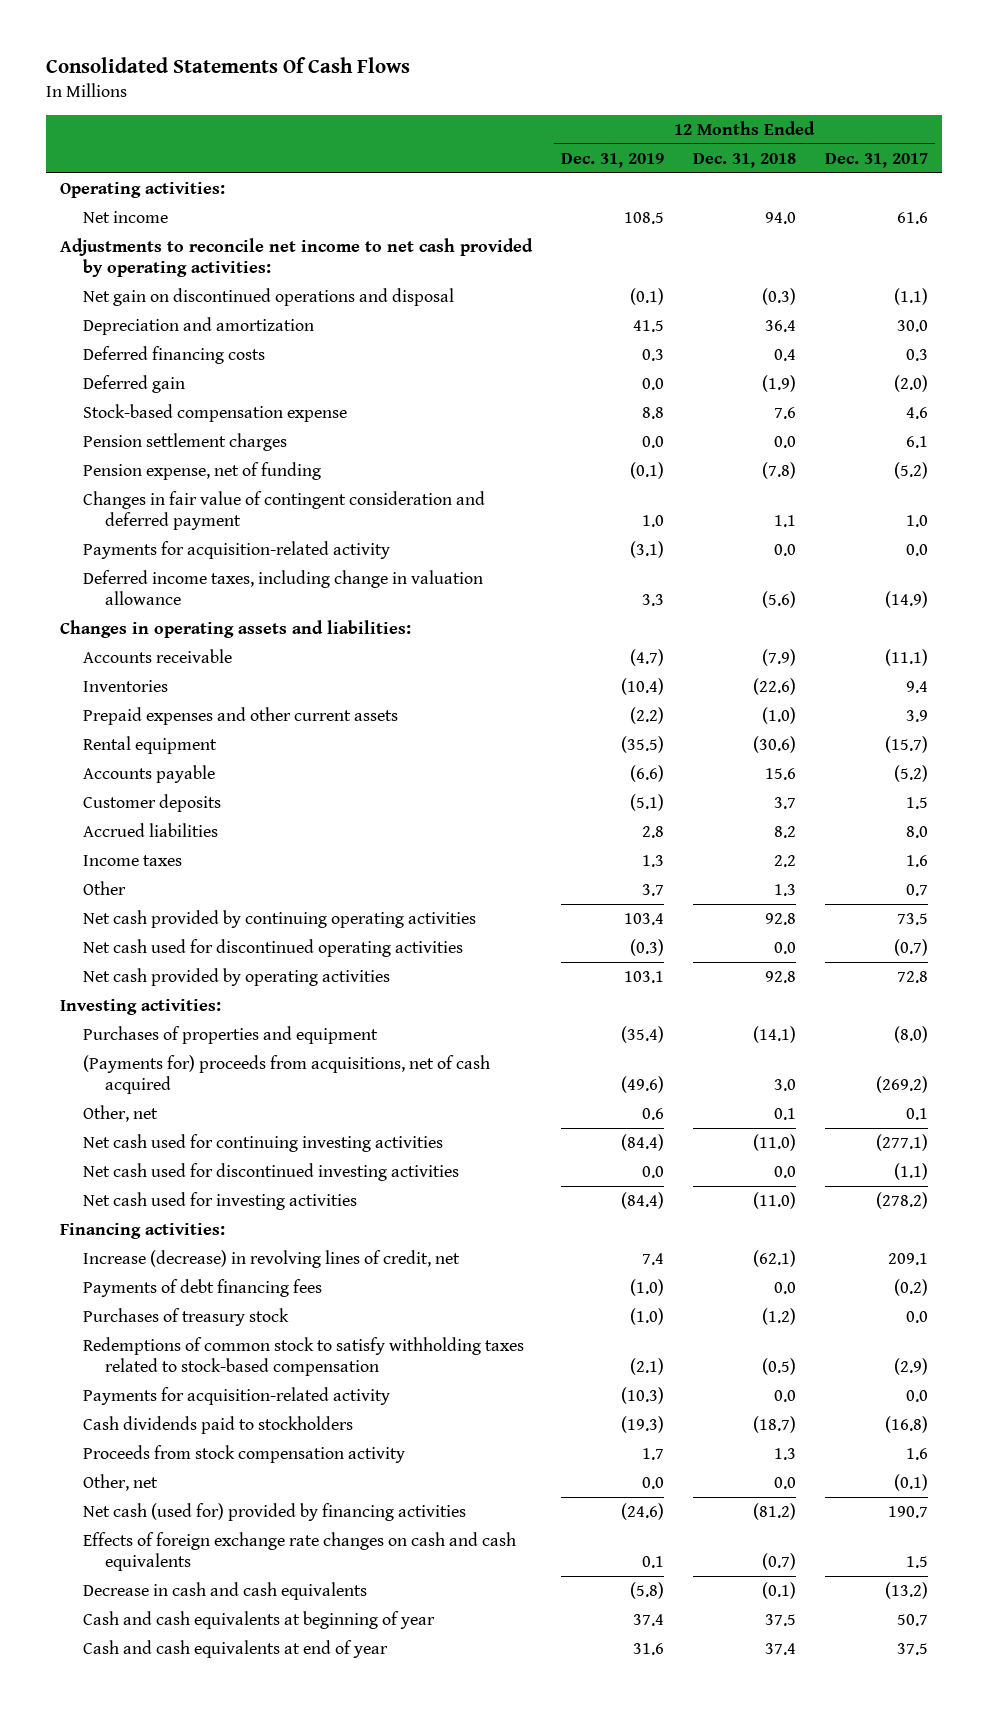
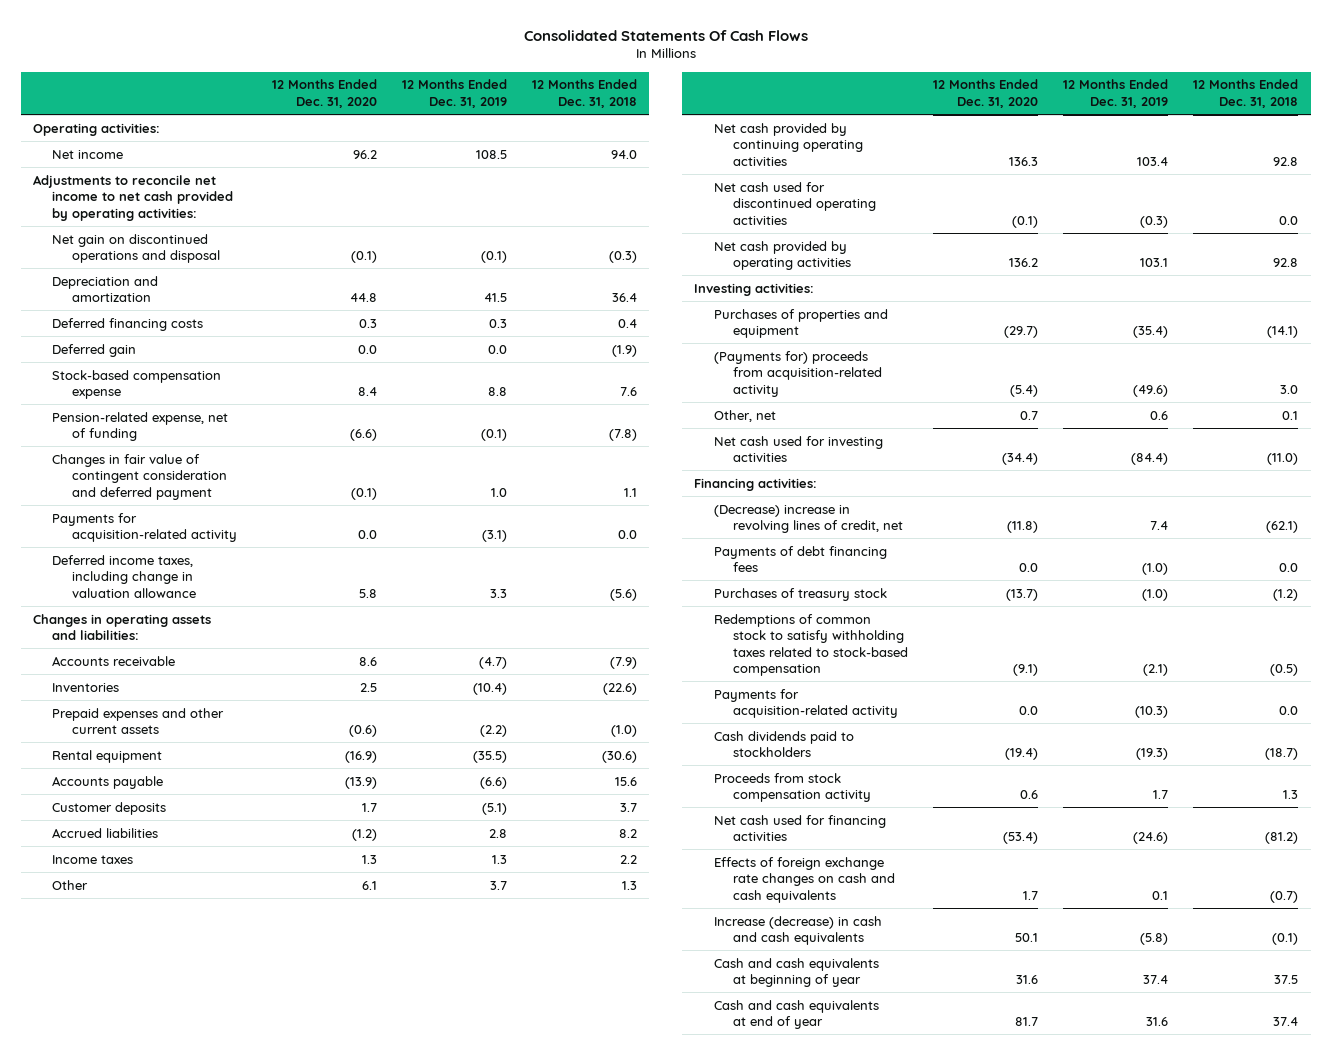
- | 12 Months Ended Dec. 31, 2019 | 12 Months Ended Dec. 31, 2018 | 12 Months Ended Dec. 31, 2017
+ | 12 Months Ended Dec. 31, 2020 | 12 Months Ended Dec. 31, 2019 | 12 Months Ended Dec. 31, 2018
- Pension settlement charges | 0.0 | 0.0 | 6.1
- Pension expense, net of funding | (0.1) | (7.8) | (5.2)
+ Pension-related expense, net of funding | (6.6) | (0.1) | (7.8)
- (Payments for) proceeds from acquisitions, net of cash acquired | (49.6) | 3.0 | (269.2)
+ (Payments for) proceeds from acquisition-related activity | (5.4) | (49.6) | 3.0
- Net cash used for continuing investing activities | (84.4) | (11.0) | (277.1)
- Net cash used for discontinued investing activities | 0.0 | 0.0 | (1.1)
- Increase (decrease) in revolving lines of credit, net | 7.4 | (62.1) | 209.1
+ (Decrease) increase in revolving lines of credit, net | (11.8) | 7.4 | (62.1)
- Other, net | 0.0 | 0.0 | (0.1)
- Net cash (used for) provided by financing activities | (24.6) | (81.2) | 190.7
+ Net cash used for financing activities | (53.4) | (24.6) | (81.2)
- Decrease in cash and cash equivalents | (5.8) | (0.1) | (13.2)
+ Increase (decrease) in cash and cash equivalents | 50.1 | (5.8) | (0.1)

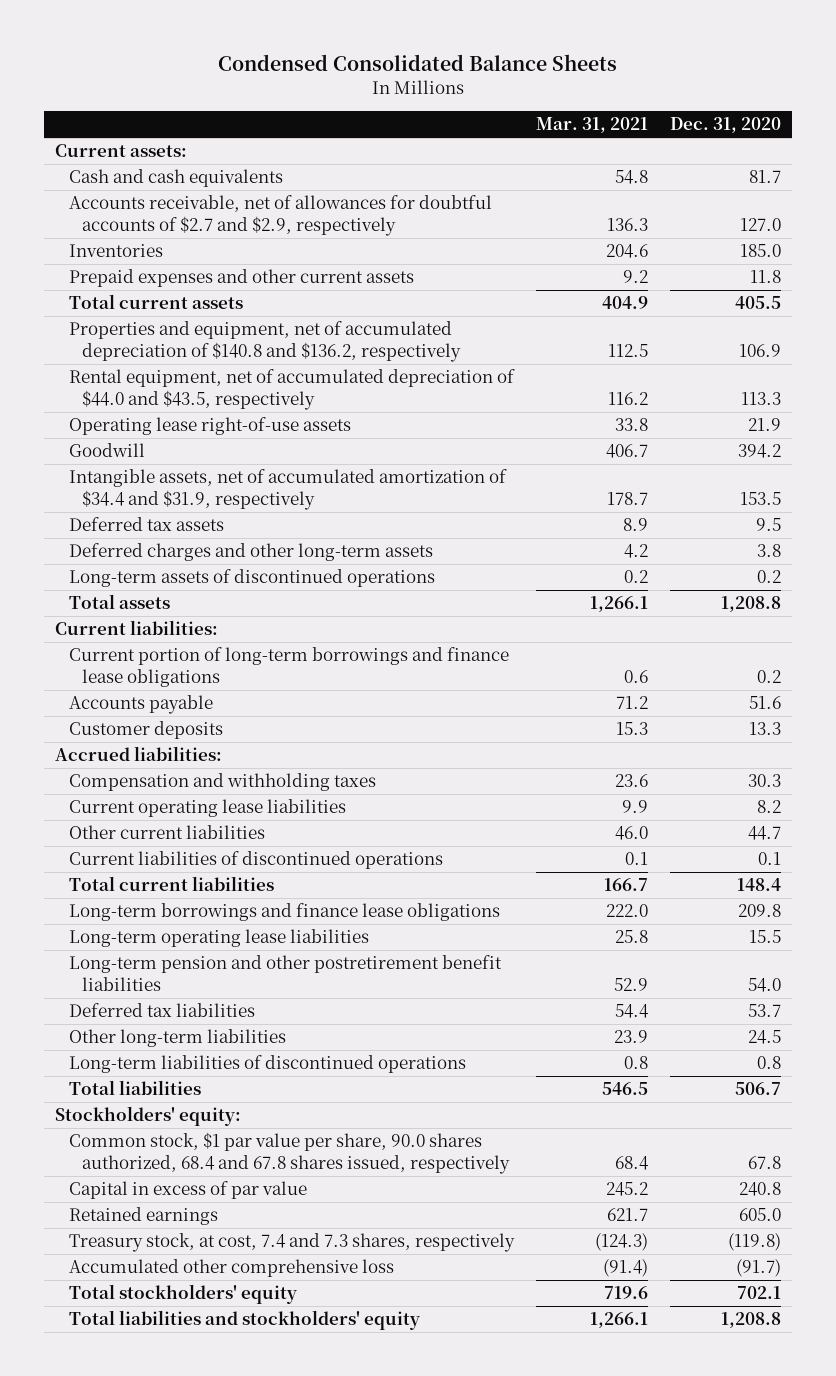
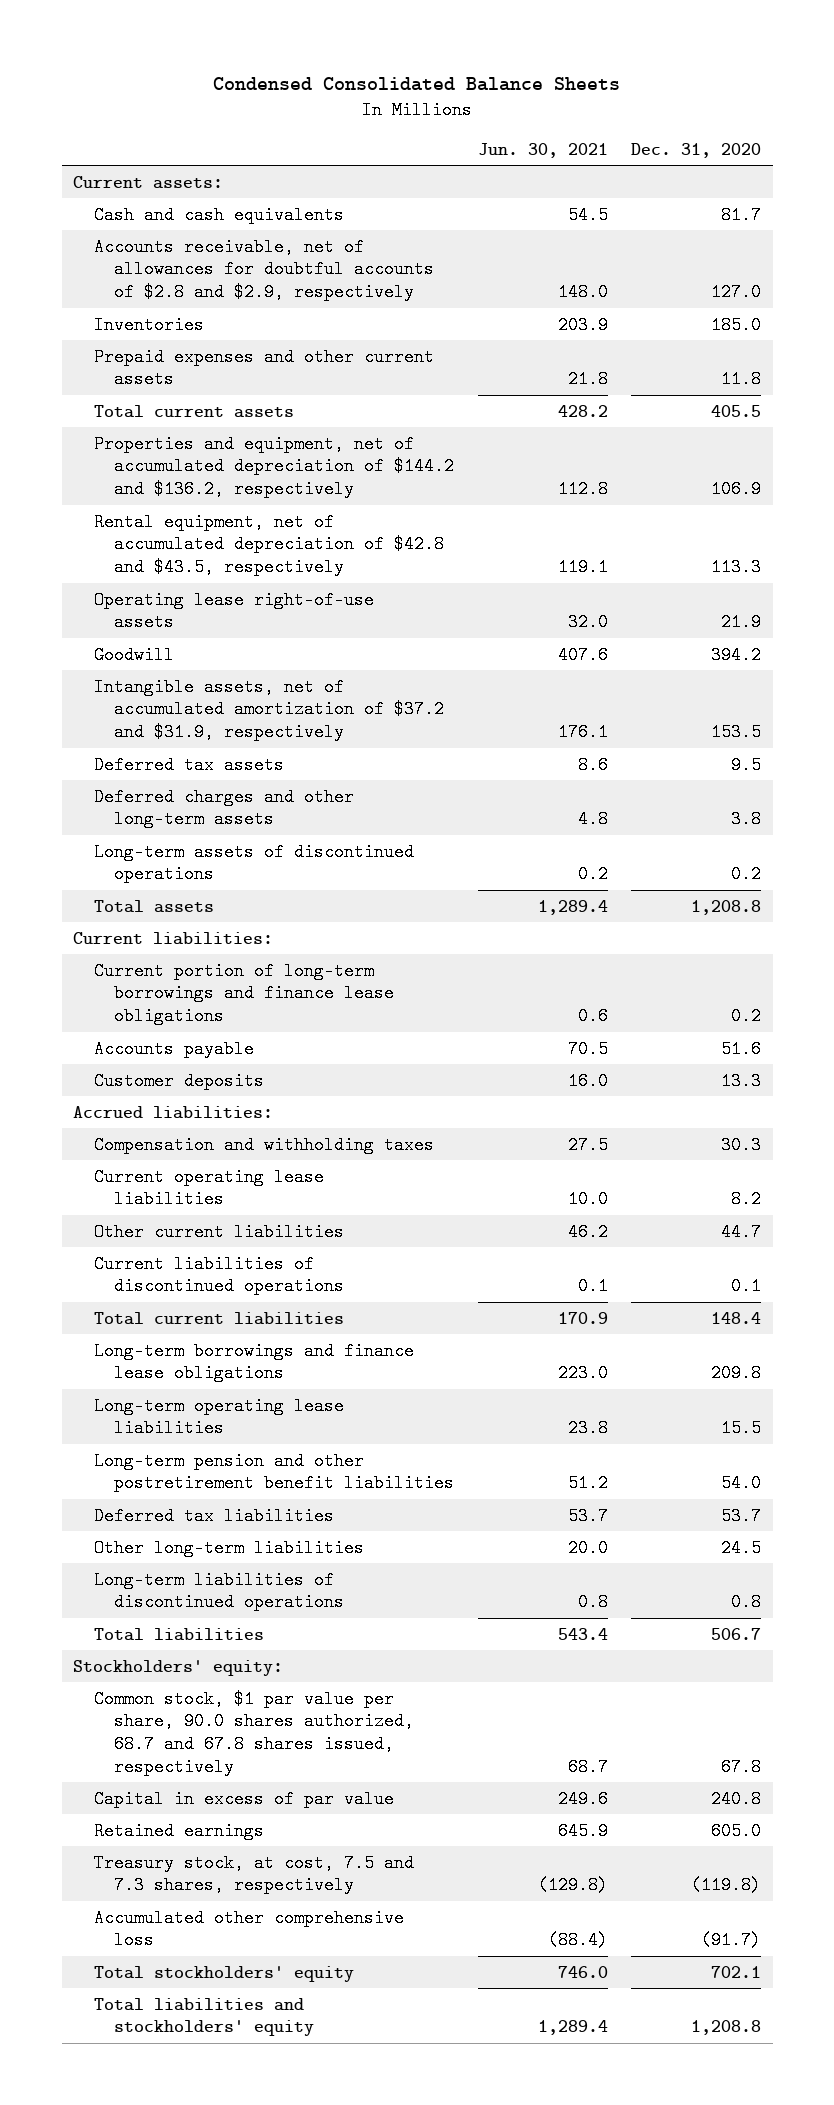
- | Mar. 31, 2021 | Dec. 31, 2020
+ | Jun. 30, 2021 | Dec. 31, 2020
- Accounts receivable, net of allowances for doubtful accounts of $2.7 and $2.9, respectively | 136.3 | 127.0
+ Accounts receivable, net of allowances for doubtful accounts of $2.8 and $2.9, respectively | 148.0 | 127.0
- Properties and equipment, net of accumulated depreciation of $140.8 and $136.2, respectively | 112.5 | 106.9
- Rental equipment, net of accumulated depreciation of $44.0 and $43.5, respectively | 116.2 | 113.3
+ Properties and equipment, net of accumulated depreciation of $144.2 and $136.2, respectively | 112.8 | 106.9
+ Rental equipment, net of accumulated depreciation of $42.8 and $43.5, respectively | 119.1 | 113.3
- Intangible assets, net of accumulated amortization of $34.4 and $31.9, respectively | 178.7 | 153.5
+ Intangible assets, net of accumulated amortization of $37.2 and $31.9, respectively | 176.1 | 153.5
- Common stock, $1 par value per share, 90.0 shares authorized, 68.4 and 67.8 shares issued, respectively | 68.4 | 67.8
+ Common stock, $1 par value per share, 90.0 shares authorized, 68.7 and 67.8 shares issued, respectively | 68.7 | 67.8
- Treasury stock, at cost, 7.4 and 7.3 shares, respectively | (124.3) | (119.8)
+ Treasury stock, at cost, 7.5 and 7.3 shares, respectively | (129.8) | (119.8)

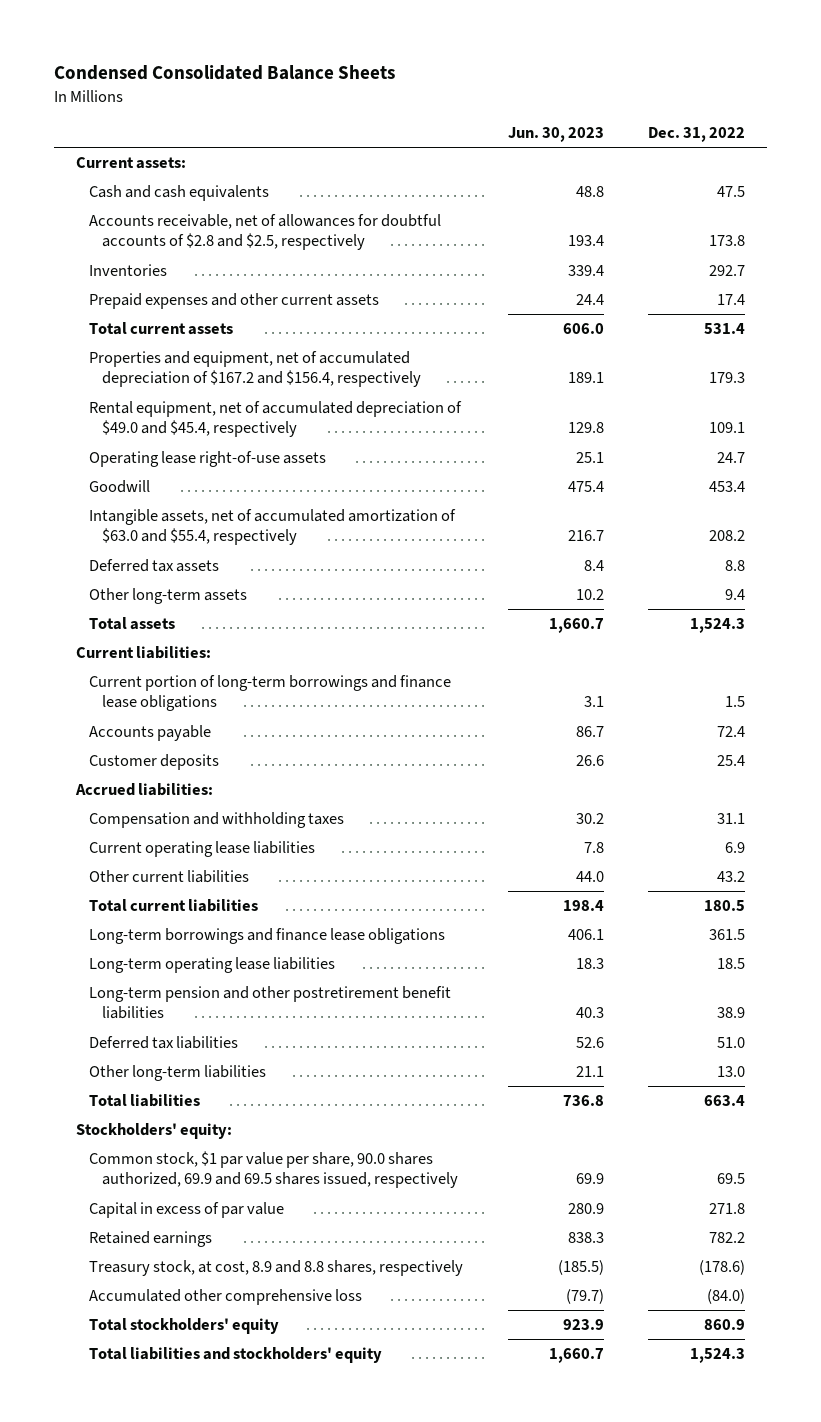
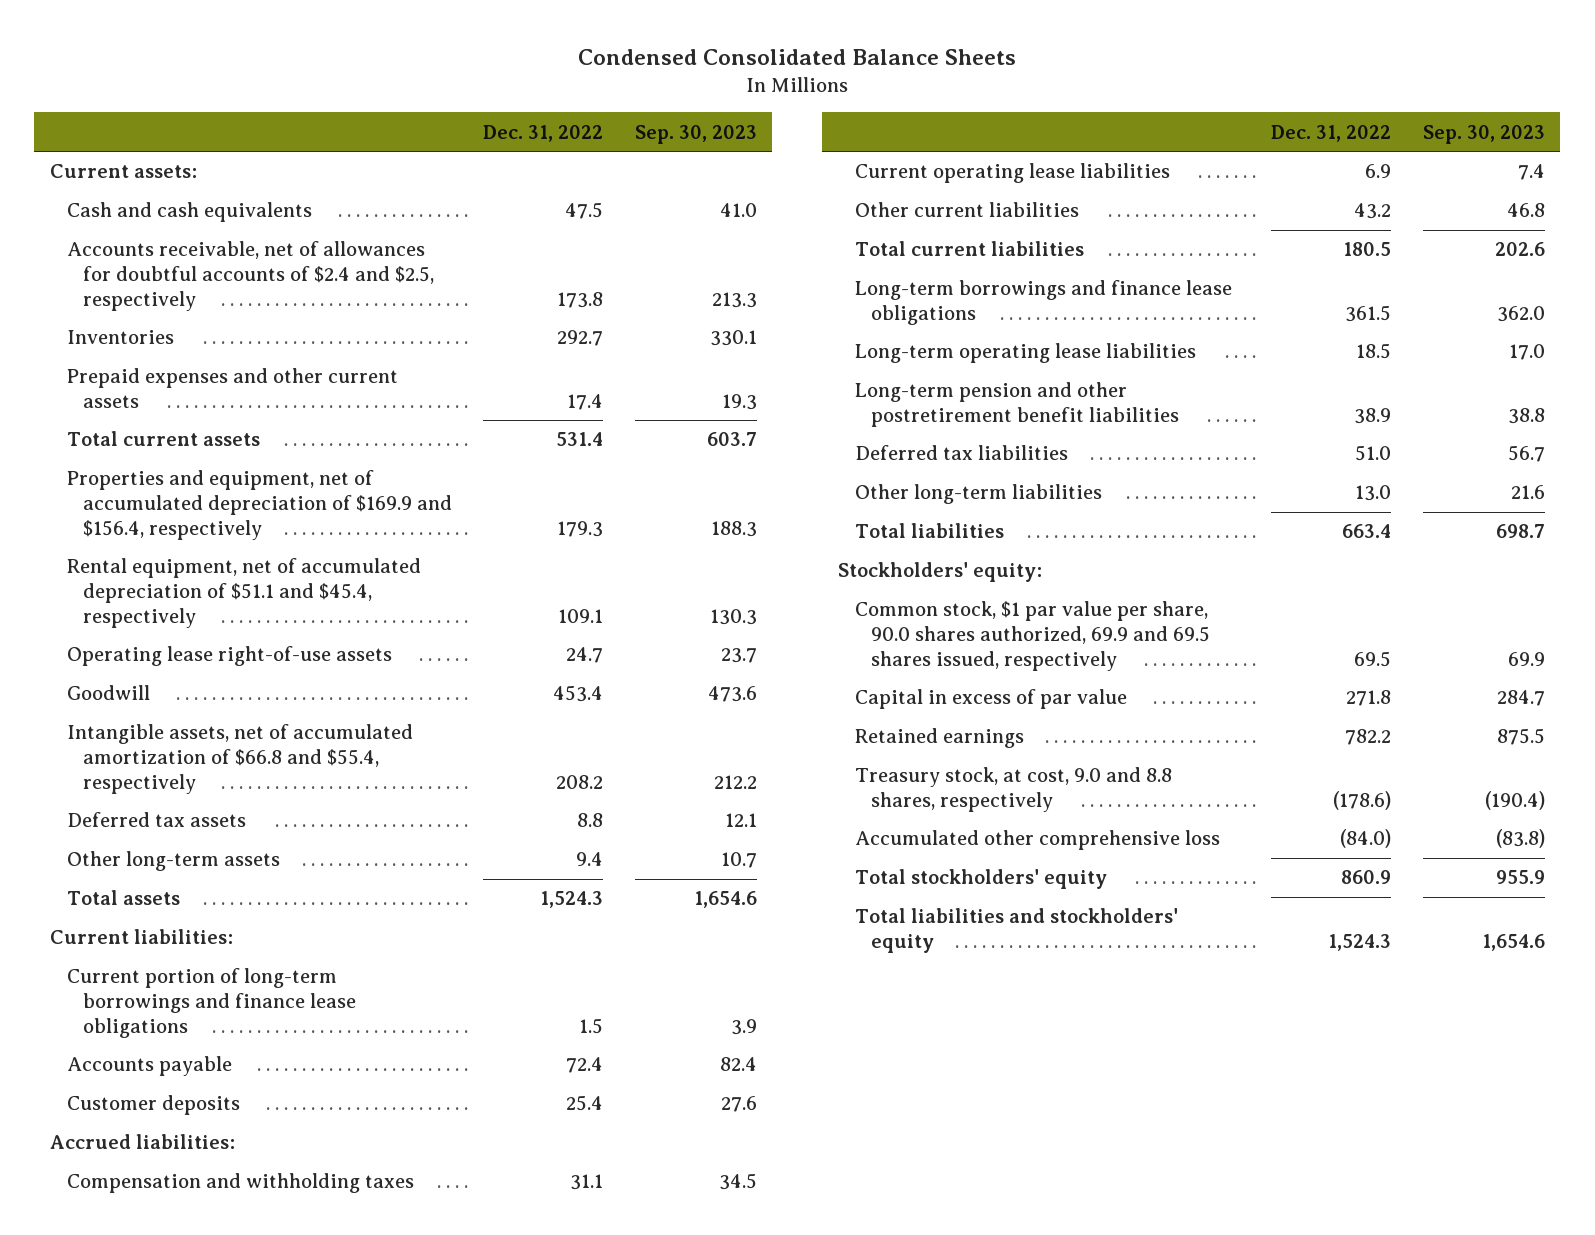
- | Jun. 30, 2023 | Dec. 31, 2022
+ | Dec. 31, 2022 | Sep. 30, 2023
- Accounts receivable, net of allowances for doubtful accounts of $2.8 and $2.5, respectively | 193.4 | 173.8
+ Accounts receivable, net of allowances for doubtful accounts of $2.4 and $2.5, respectively | 173.8 | 213.3
- Properties and equipment, net of accumulated depreciation of $167.2 and $156.4, respectively | 189.1 | 179.3
- Rental equipment, net of accumulated depreciation of $49.0 and $45.4, respectively | 129.8 | 109.1
+ Properties and equipment, net of accumulated depreciation of $169.9 and $156.4, respectively | 179.3 | 188.3
+ Rental equipment, net of accumulated depreciation of $51.1 and $45.4, respectively | 109.1 | 130.3
- Intangible assets, net of accumulated amortization of $63.0 and $55.4, respectively | 216.7 | 208.2
+ Intangible assets, net of accumulated amortization of $66.8 and $55.4, respectively | 208.2 | 212.2
- Treasury stock, at cost, 8.9 and 8.8 shares, respectively | (185.5) | (178.6)
+ Treasury stock, at cost, 9.0 and 8.8 shares, respectively | (178.6) | (190.4)

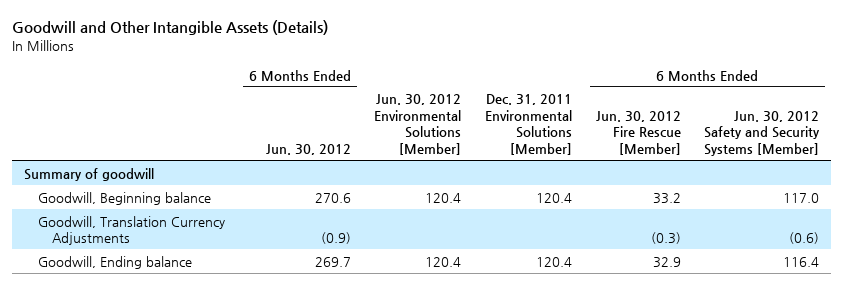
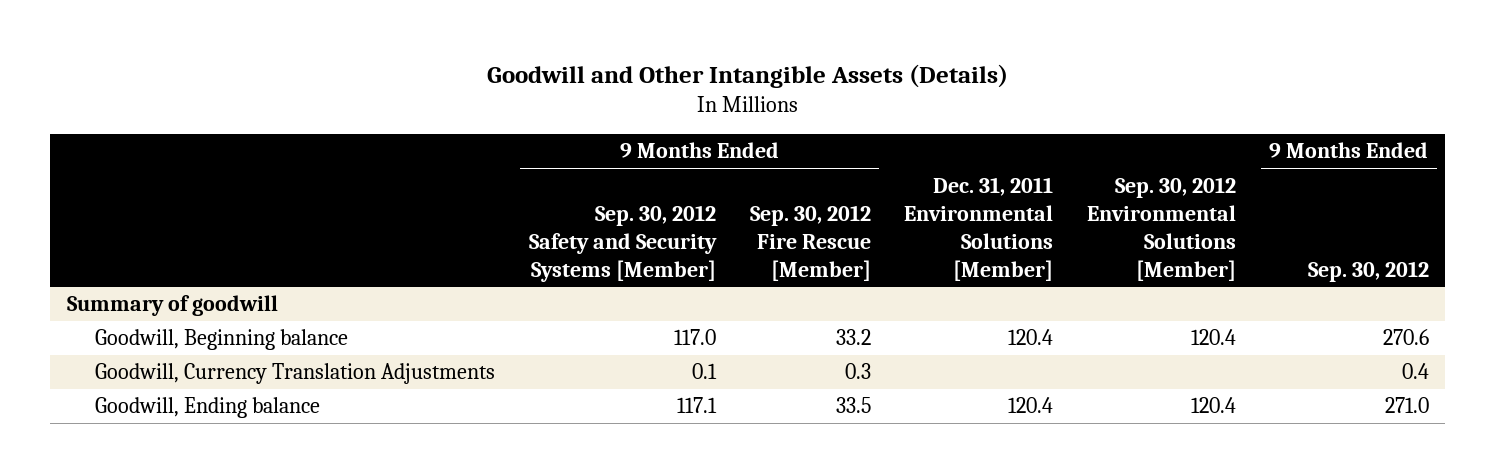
- | 6 Months Ended Jun. 30, 2012 | Jun. 30, 2012 Environmental Solutions [Member] | Dec. 31, 2011 Environmental Solutions [Member] | 6 Months Ended Jun. 30, 2012 Fire Rescue [Member] | 6 Months Ended Jun. 30, 2012 Safety and Security Systems [Member]
+ | 9 Months Ended Sep. 30, 2012 Safety and Security Systems [Member] | 9 Months Ended Sep. 30, 2012 Fire Rescue [Member] | Dec. 31, 2011 Environmental Solutions [Member] | Sep. 30, 2012 Environmental Solutions [Member] | 9 Months Ended Sep. 30, 2012
- Goodwill, Translation Currency Adjustments | (0.9) | | | (0.3) | (0.6)
+ Goodwill, Currency Translation Adjustments | 0.1 | 0.3 | | | 0.4

